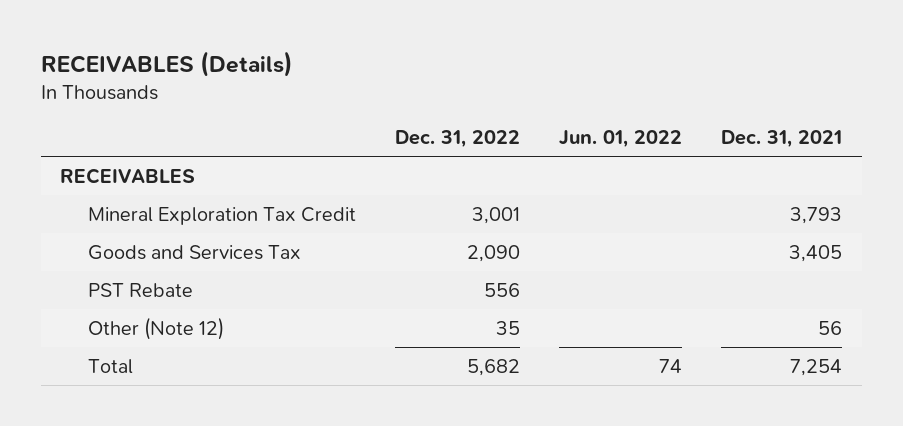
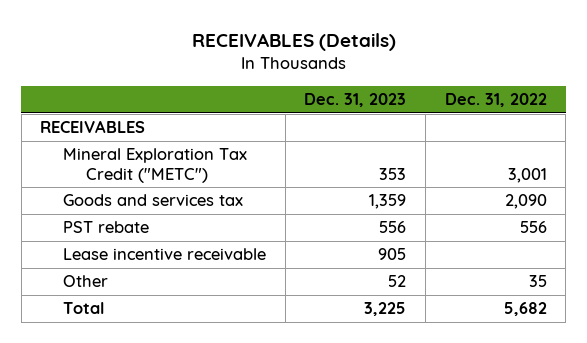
- | Dec. 31, 2022 | Jun. 01, 2022 | Dec. 31, 2021
+ | Dec. 31, 2023 | Dec. 31, 2022
- Mineral Exploration Tax Credit | 3,001 | | 3,793
- Goods and Services Tax | 2,090 | | 3,405
- PST Rebate | 556 | |
- Other (Note 12) | 35 | | 56
+ Mineral Exploration Tax Credit ("METC") | 353 | 3,001
+ Goods and services tax | 1,359 | 2,090
+ PST rebate | 556 | 556
+ Lease incentive receivable | 905 |
+ Other | 52 | 35

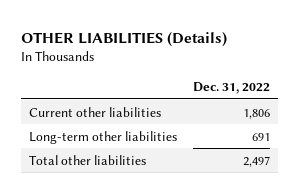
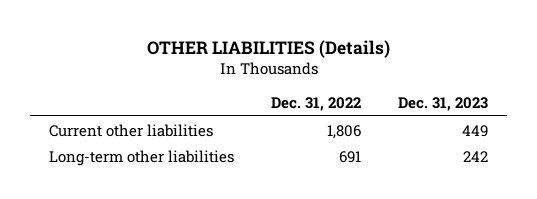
- | Dec. 31, 2022
+ | Dec. 31, 2022 | Dec. 31, 2023
- Total other liabilities | 2,497

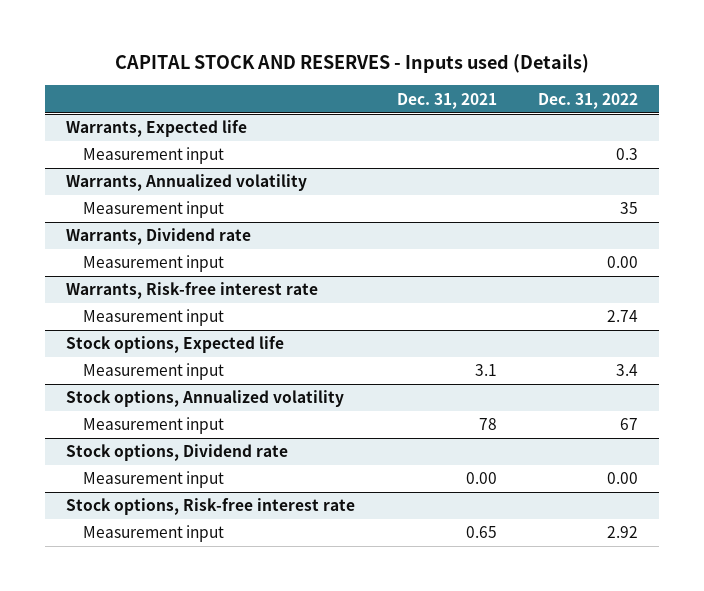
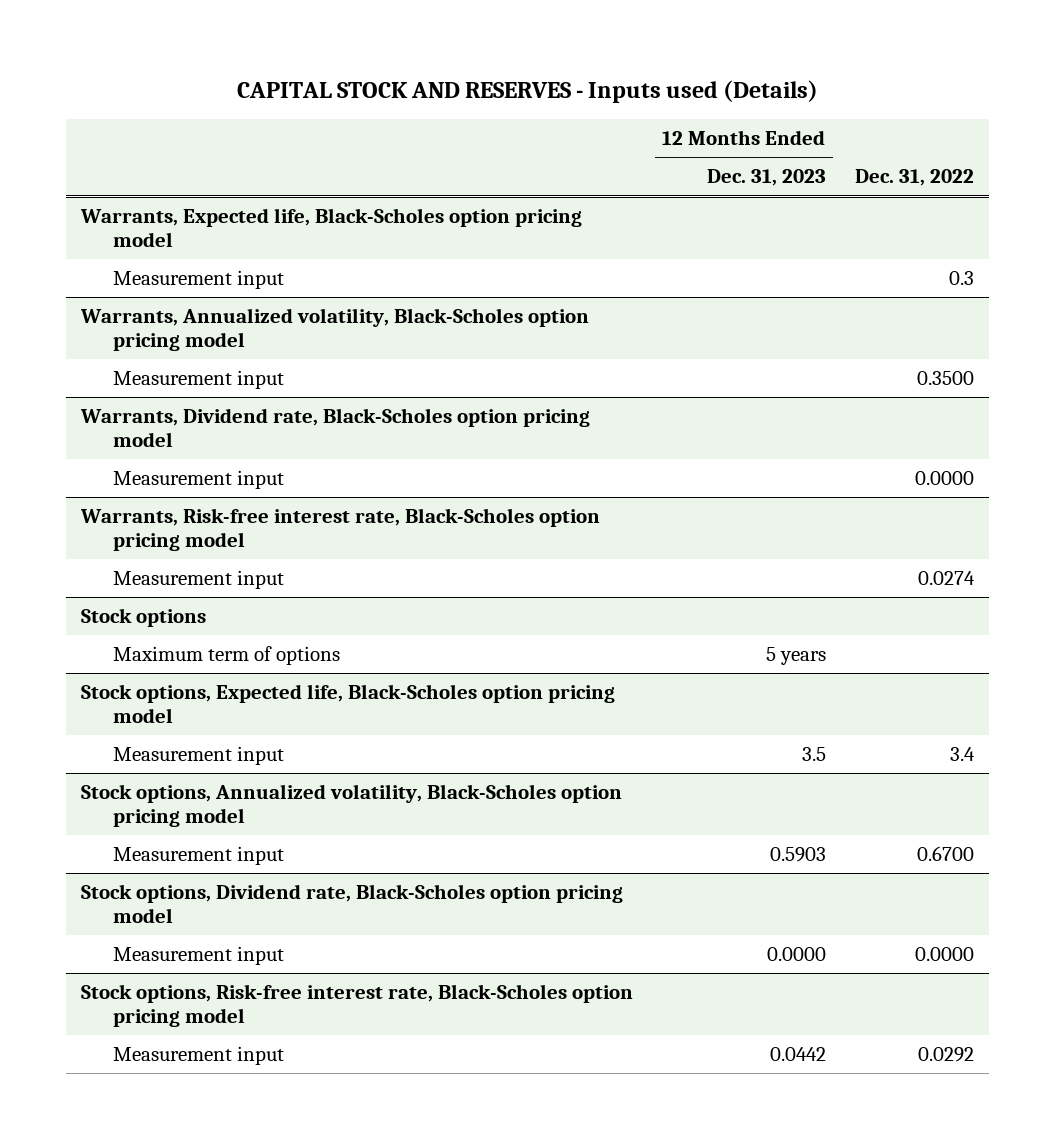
- | Dec. 31, 2021 | Dec. 31, 2022
+ | 12 Months Ended Dec. 31, 2023 | Dec. 31, 2022
- Warrants, Expected life
+ Warrants, Expected life, Black-Scholes option pricing model
- Warrants, Annualized volatility
- Measurement input | | 35
- Warrants, Dividend rate
- Measurement input | | 0.00
- Warrants, Risk-free interest rate
- Measurement input | | 2.74
- Stock options, Expected life
+ Warrants, Annualized volatility, Black-Scholes option pricing model
+ Measurement input | | 0.3500
+ Warrants, Dividend rate, Black-Scholes option pricing model
+ Measurement input | | 0.0000
+ Warrants, Risk-free interest rate, Black-Scholes option pricing model
+ Measurement input | | 0.0274
+ Stock options
+ Maximum term of options | 5 years |
+ Stock options, Expected life, Black-Scholes option pricing model
- Stock options, Annualized volatility
- Measurement input | 78 | 67
- Stock options, Dividend rate
- Measurement input | 0.00 | 0.00
- Stock options, Risk-free interest rate
- Measurement input | 0.65 | 2.92
+ Stock options, Annualized volatility, Black-Scholes option pricing model
+ Measurement input | 0.5903 | 0.6700
+ Stock options, Dividend rate, Black-Scholes option pricing model
+ Measurement input | 0.0000 | 0.0000
+ Stock options, Risk-free interest rate, Black-Scholes option pricing model
+ Measurement input | 0.0442 | 0.0292

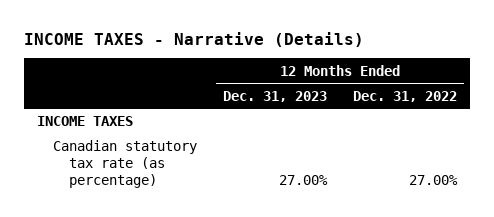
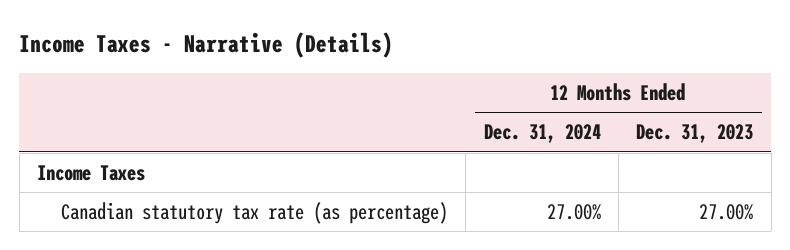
- INCOME TAXES - Narrative (Details)
+ Income Taxes - Narrative (Details)
- | 12 Months Ended Dec. 31, 2023 | 12 Months Ended Dec. 31, 2022
+ | 12 Months Ended Dec. 31, 2024 | 12 Months Ended Dec. 31, 2023
- INCOME TAXES
+ Income Taxes

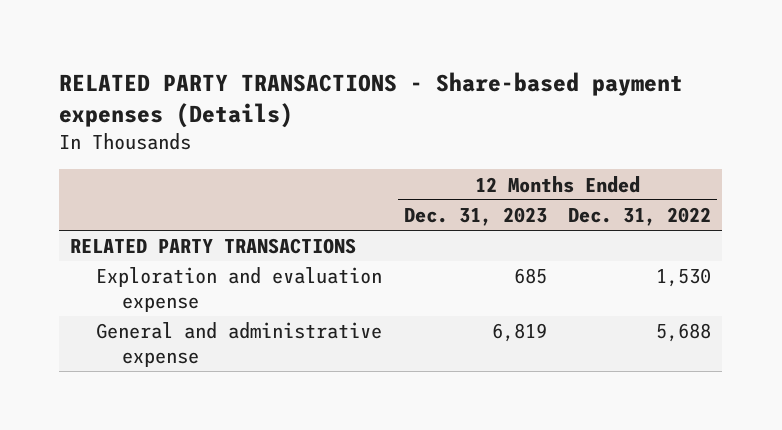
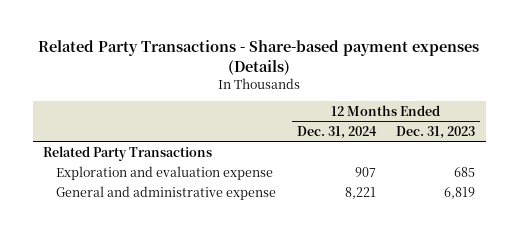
- RELATED PARTY TRANSACTIONS - Share-based payment expenses (Details)
+ Related Party Transactions - Share-based payment expenses (Details)
- | 12 Months Ended Dec. 31, 2023 | 12 Months Ended Dec. 31, 2022
+ | 12 Months Ended Dec. 31, 2024 | 12 Months Ended Dec. 31, 2023
- RELATED PARTY TRANSACTIONS
+ Related Party Transactions

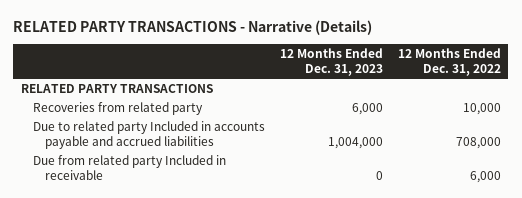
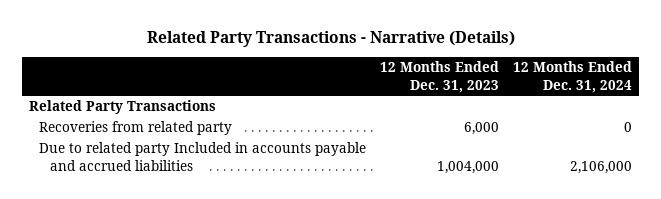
- RELATED PARTY TRANSACTIONS - Narrative (Details)
+ Related Party Transactions - Narrative (Details)
- | 12 Months Ended Dec. 31, 2023 | 12 Months Ended Dec. 31, 2022
+ | 12 Months Ended Dec. 31, 2023 | 12 Months Ended Dec. 31, 2024
- RELATED PARTY TRANSACTIONS
+ Related Party Transactions
- Due from related party Included in receivable | 0 | 6,000

